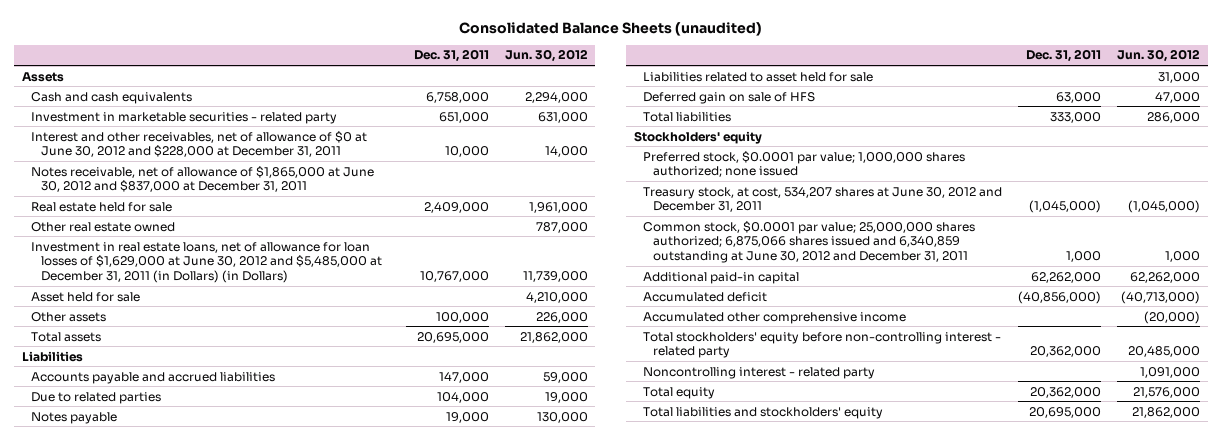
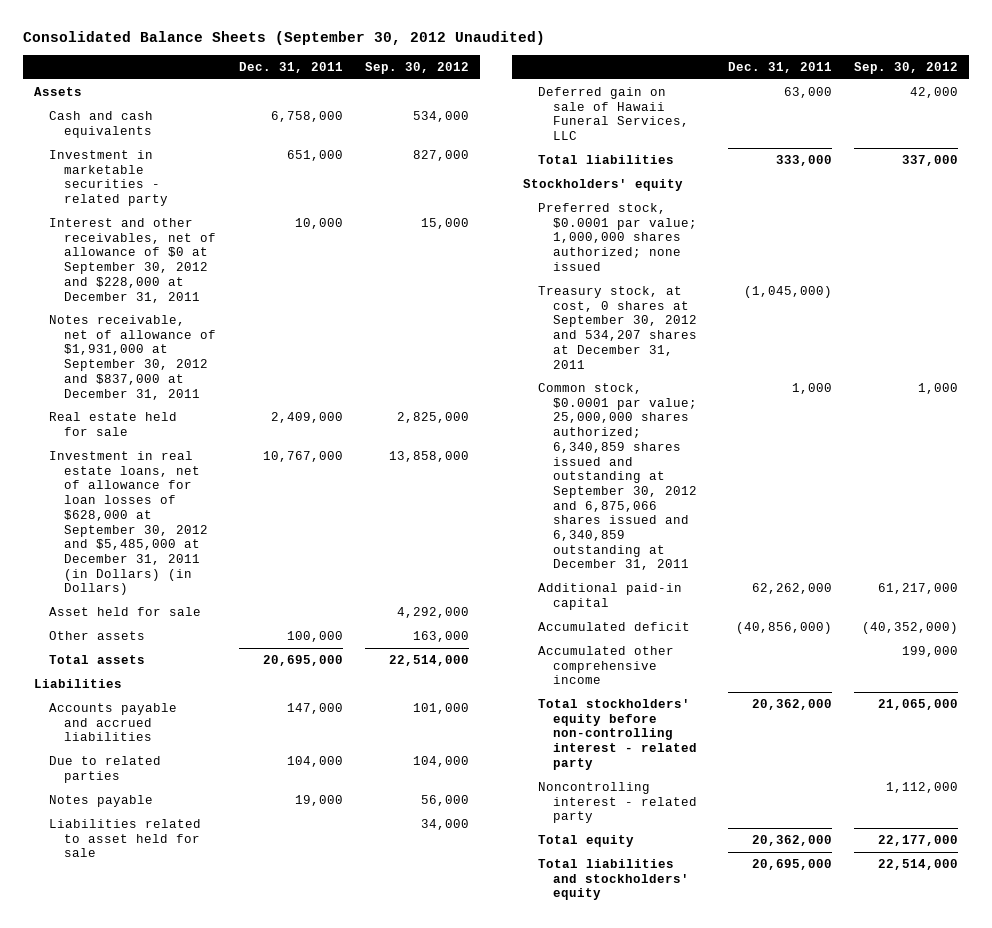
- Consolidated Balance Sheets (unaudited)
+ Consolidated Balance Sheets (September 30, 2012 Unaudited)
- | Dec. 31, 2011 | Jun. 30, 2012
+ | Dec. 31, 2011 | Sep. 30, 2012
- Interest and other receivables, net of allowance of $0 at June 30, 2012 and $228,000 at December 31, 2011 | 10,000 | 14,000
- Notes receivable, net of allowance of $1,865,000 at June 30, 2012 and $837,000 at December 31, 2011
+ Interest and other receivables, net of allowance of $0 at September 30, 2012 and $228,000 at December 31, 2011 | 10,000 | 15,000
+ Notes receivable, net of allowance of $1,931,000 at September 30, 2012 and $837,000 at December 31, 2011
- Other real estate owned | | 787,000
- Investment in real estate loans, net of allowance for loan losses of $1,629,000 at June 30, 2012 and $5,485,000 at December 31, 2011 (in Dollars) (in Dollars) | 10,767,000 | 11,739,000
+ Investment in real estate loans, net of allowance for loan losses of $628,000 at September 30, 2012 and $5,485,000 at December 31, 2011 (in Dollars) (in Dollars) | 10,767,000 | 13,858,000
- Deferred gain on sale of HFS | 63,000 | 47,000
+ Deferred gain on sale of Hawaii Funeral Services, LLC | 63,000 | 42,000
- Treasury stock, at cost, 534,207 shares at June 30, 2012 and December 31, 2011 | (1,045,000) | (1,045,000)
- Common stock, $0.0001 par value; 25,000,000 shares authorized; 6,875,066 shares issued and 6,340,859 outstanding at June 30, 2012 and December 31, 2011 | 1,000 | 1,000
+ Treasury stock, at cost, 0 shares at September 30, 2012 and 534,207 shares at December 31, 2011 | (1,045,000) |
+ Common stock, $0.0001 par value; 25,000,000 shares authorized; 6,340,859 shares issued and outstanding at September 30, 2012 and 6,875,066 shares issued and 6,340,859 outstanding at December 31, 2011 | 1,000 | 1,000

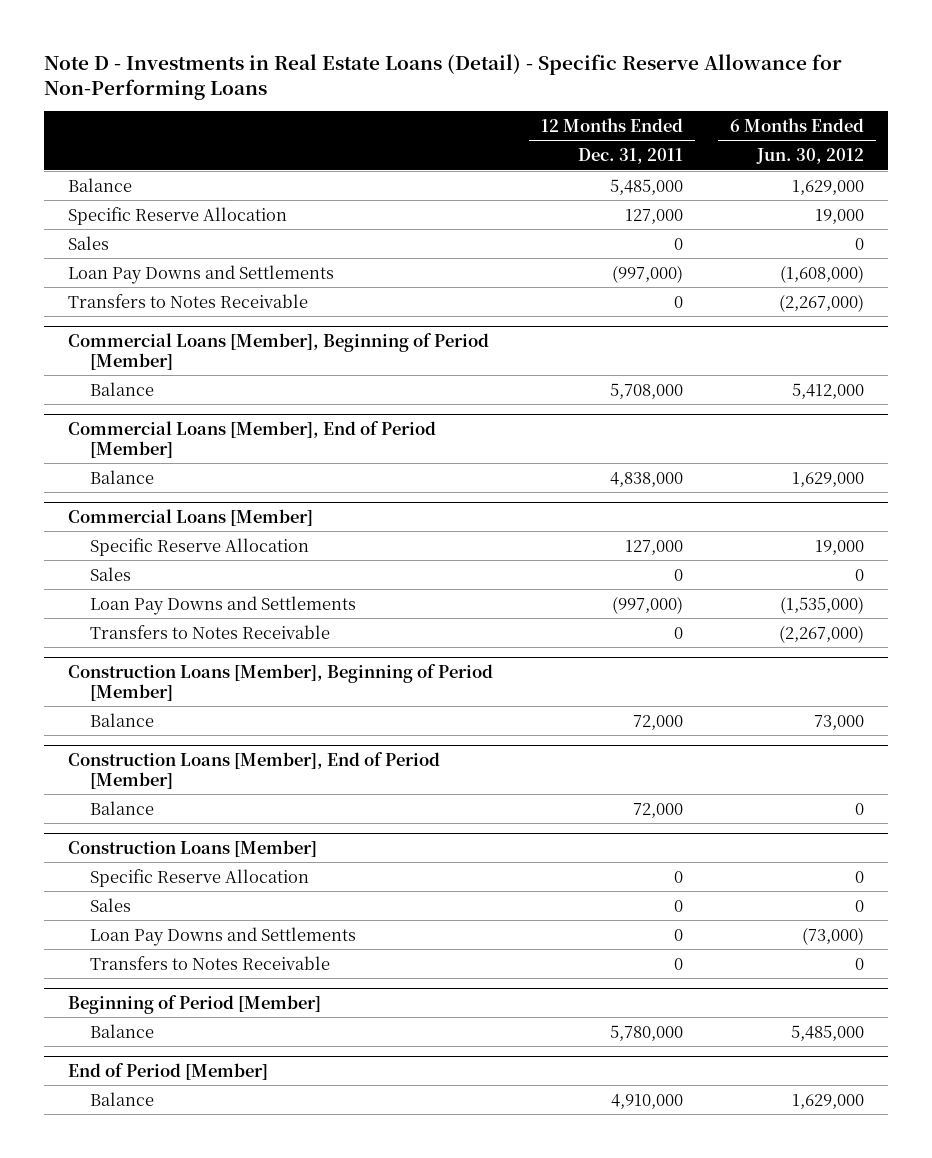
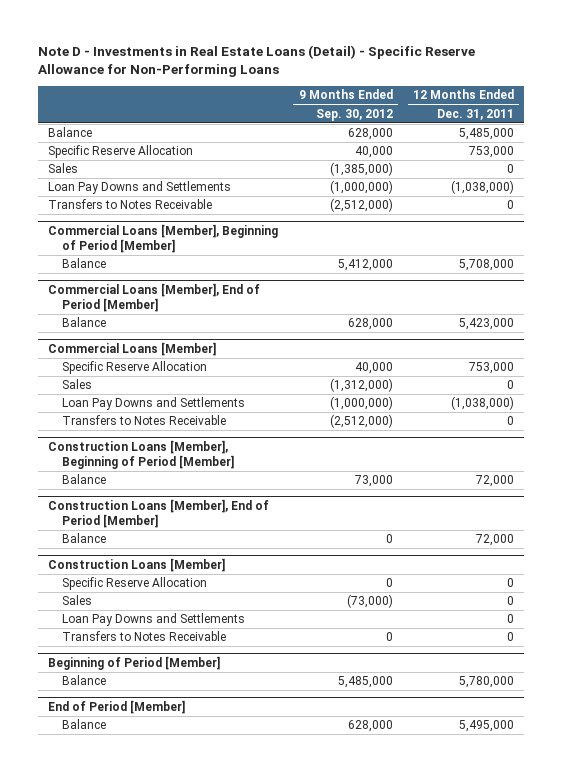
- | 12 Months Ended Dec. 31, 2011 | 6 Months Ended Jun. 30, 2012
+ | 9 Months Ended Sep. 30, 2012 | 12 Months Ended Dec. 31, 2011
- Specific Reserve Allocation | 127,000 | 19,000
+ Specific Reserve Allocation | 40,000 | 753,000
- Loan Pay Downs and Settlements | (997,000) | (1,608,000)
+ Loan Pay Downs and Settlements | (1,000,000) | (1,038,000)
@ Commercial Loans [Member], End of Period [Member]
- Balance | 4,838,000 | 1,629,000
+ Balance | 628,000 | 5,423,000
@ Commercial Loans [Member]
- Specific Reserve Allocation | 127,000 | 19,000
+ Specific Reserve Allocation | 40,000 | 753,000
- Loan Pay Downs and Settlements | (997,000) | (1,535,000)
+ Loan Pay Downs and Settlements | (1,000,000) | (1,038,000)
@ End of Period [Member]
- Balance | 4,910,000 | 1,629,000
+ Balance | 628,000 | 5,495,000

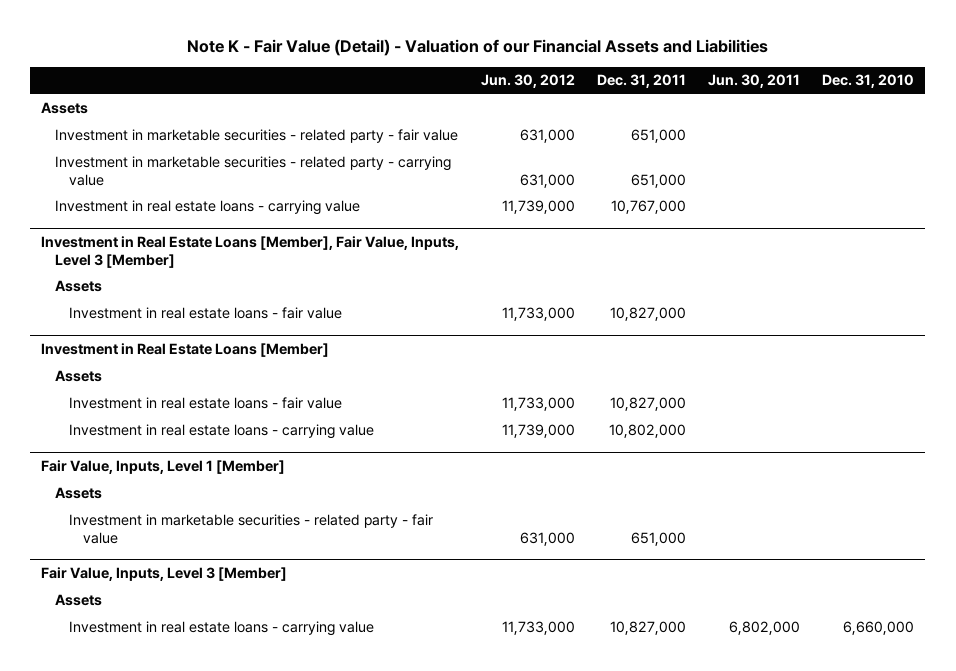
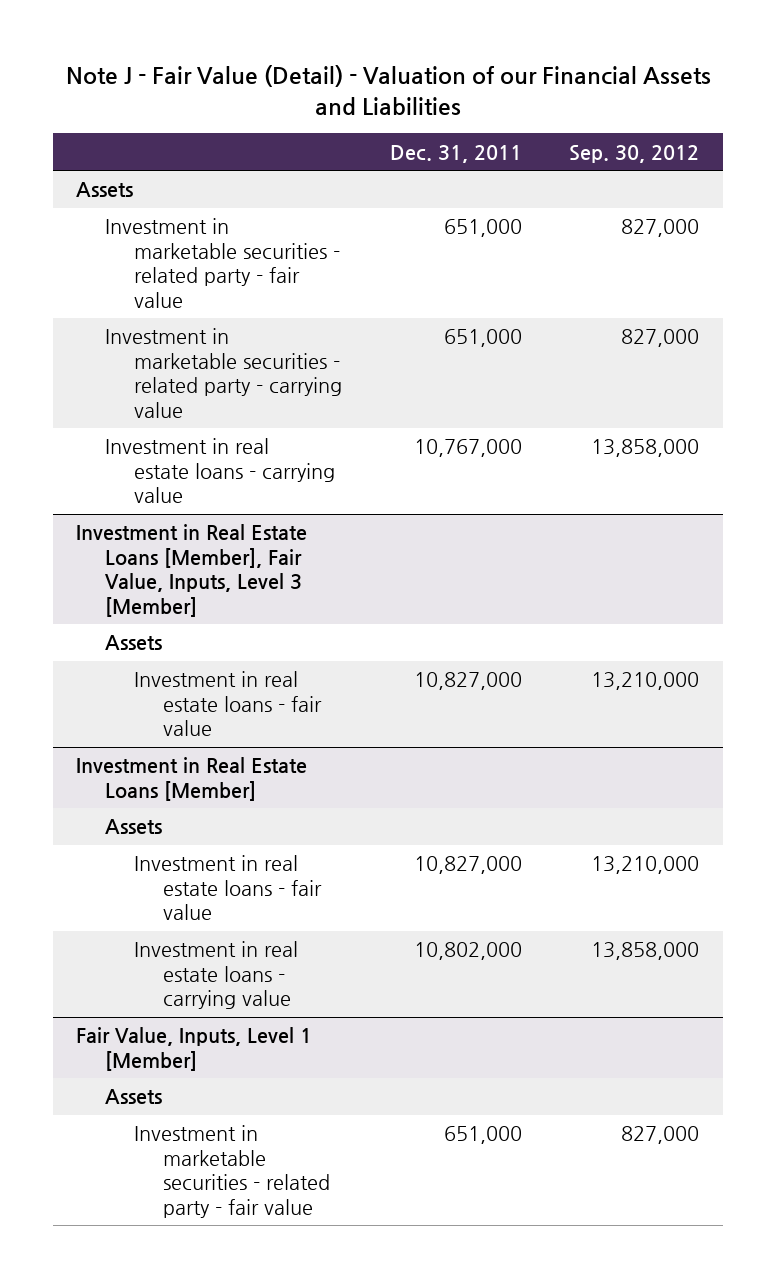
- Note K - Fair Value (Detail) - Valuation of our Financial Assets and Liabilities
+ Note J - Fair Value (Detail) - Valuation of our Financial Assets and Liabilities
- | Jun. 30, 2012 | Dec. 31, 2011 | Jun. 30, 2011 | Dec. 31, 2010
+ | Dec. 31, 2011 | Sep. 30, 2012
- Fair Value, Inputs, Level 3 [Member]
- Assets
- Investment in real estate loans - carrying value | 11,733,000 | 10,827,000 | 6,802,000 | 6,660,000

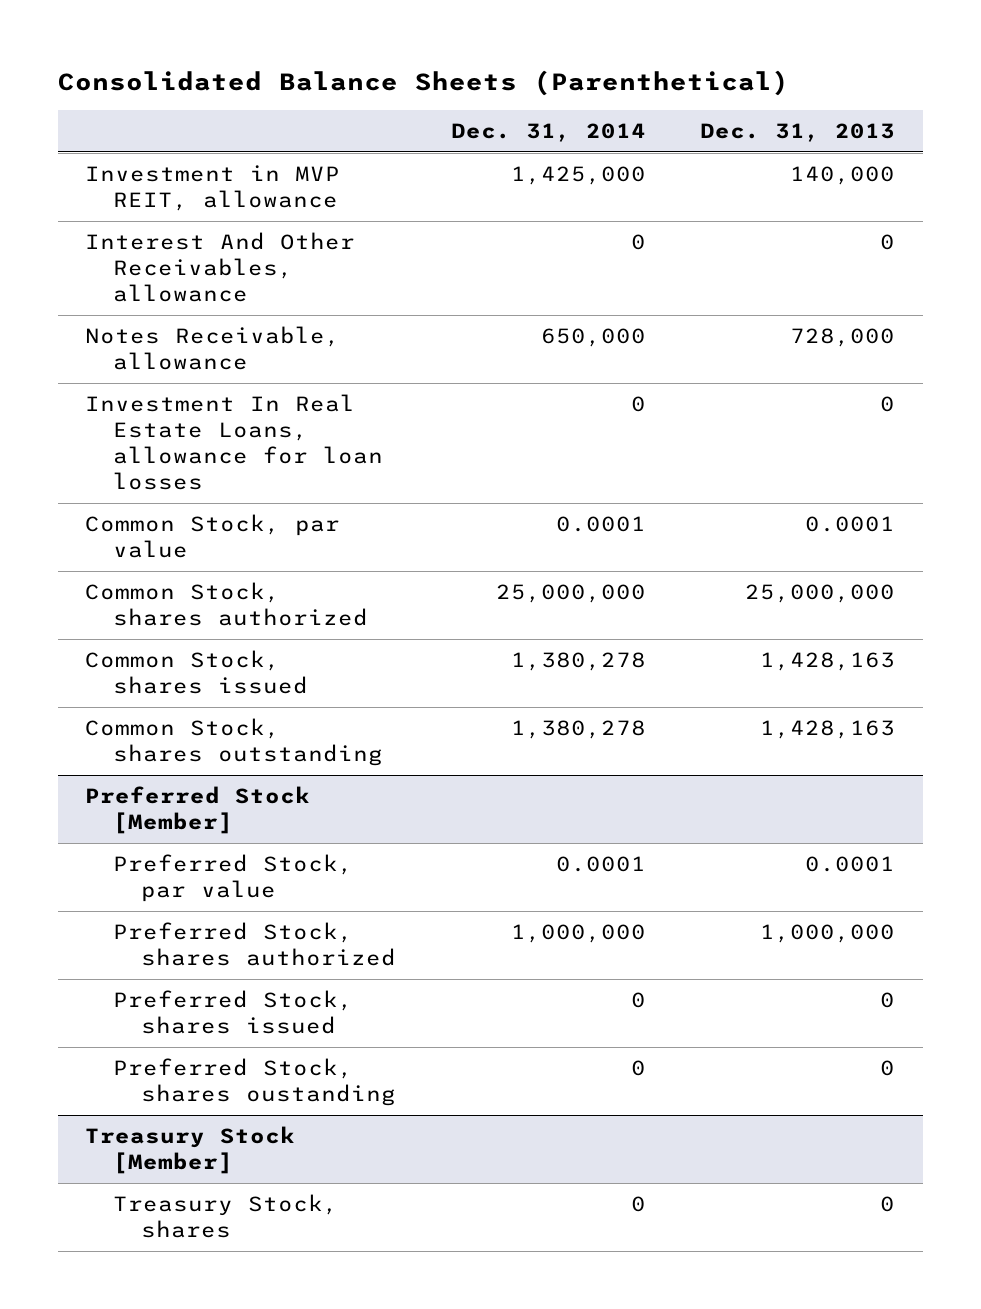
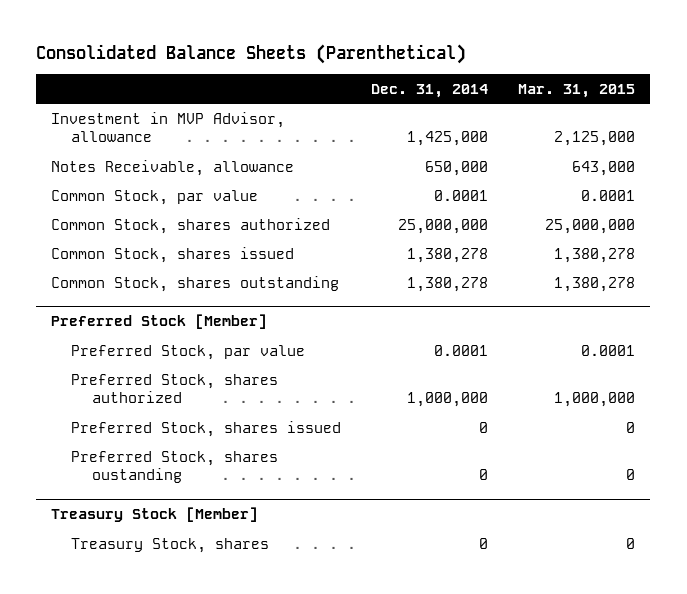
- | Dec. 31, 2014 | Dec. 31, 2013
+ | Dec. 31, 2014 | Mar. 31, 2015
- Investment in MVP REIT, allowance | 1,425,000 | 140,000
- Interest And Other Receivables, allowance | 0 | 0
+ Investment in MVP Advisor, allowance | 1,425,000 | 2,125,000
- Investment In Real Estate Loans, allowance for loan losses | 0 | 0

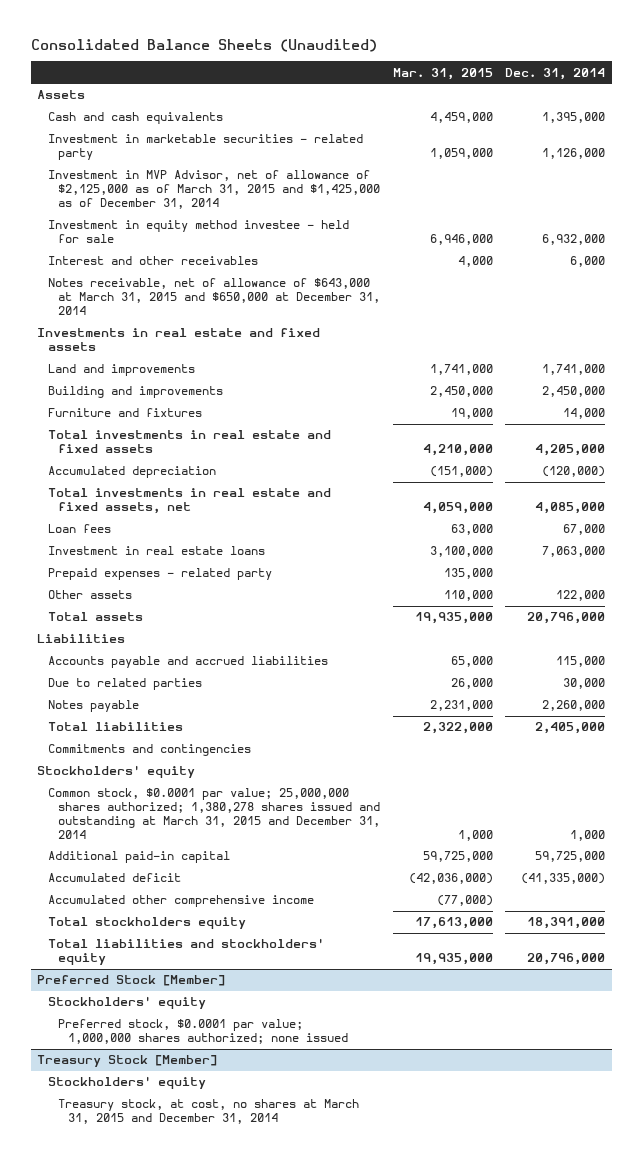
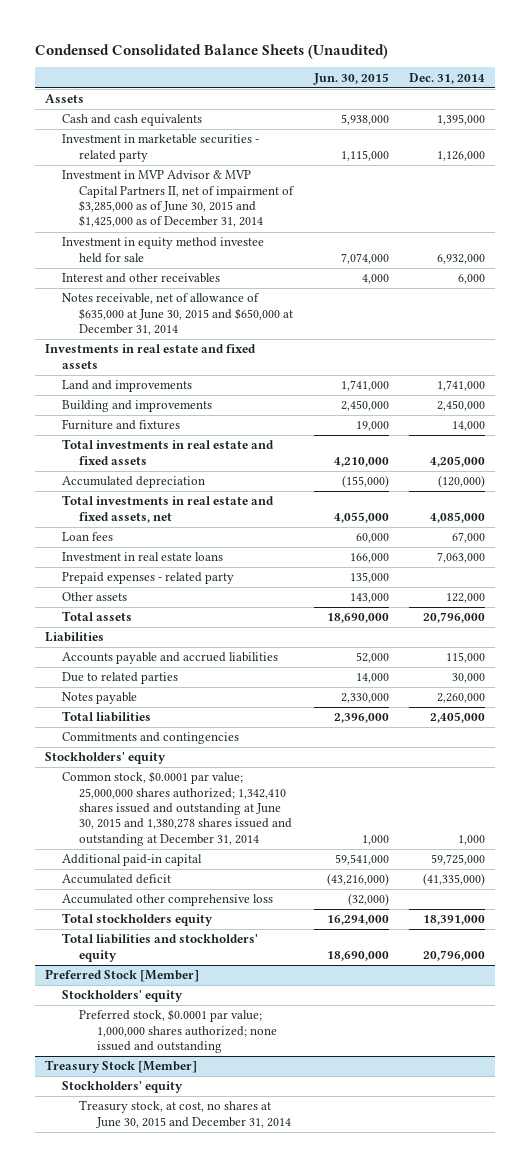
- Consolidated Balance Sheets (Unaudited)
+ Condensed Consolidated Balance Sheets (Unaudited)
- | Mar. 31, 2015 | Dec. 31, 2014
+ | Jun. 30, 2015 | Dec. 31, 2014
- Investment in MVP Advisor, net of allowance of $2,125,000 as of March 31, 2015 and $1,425,000 as of December 31, 2014
- Investment in equity method investee - held for sale | 6,946,000 | 6,932,000
+ Investment in MVP Advisor & MVP Capital Partners II, net of impairment of $3,285,000 as of June 30, 2015 and $1,425,000 as of December 31, 2014
+ Investment in equity method investee held for sale | 7,074,000 | 6,932,000
- Notes receivable, net of allowance of $643,000 at March 31, 2015 and $650,000 at December 31, 2014
+ Notes receivable, net of allowance of $635,000 at June 30, 2015 and $650,000 at December 31, 2014
- Common stock, $0.0001 par value; 25,000,000 shares authorized; 1,380,278 shares issued and outstanding at March 31, 2015 and December 31, 2014 | 1,000 | 1,000
+ Common stock, $0.0001 par value; 25,000,000 shares authorized; 1,342,410 shares issued and outstanding at June 30, 2015 and 1,380,278 shares issued and outstanding at December 31, 2014 | 1,000 | 1,000
- Accumulated other comprehensive income | (77,000) |
+ Accumulated other comprehensive loss | (32,000) |
@ Preferred Stock [Member]
- Preferred stock, $0.0001 par value; 1,000,000 shares authorized; none issued
+ Preferred stock, $0.0001 par value; 1,000,000 shares authorized; none issued and outstanding
@ Treasury Stock [Member]
- Treasury stock, at cost, no shares at March 31, 2015 and December 31, 2014
+ Treasury stock, at cost, no shares at June 30, 2015 and December 31, 2014

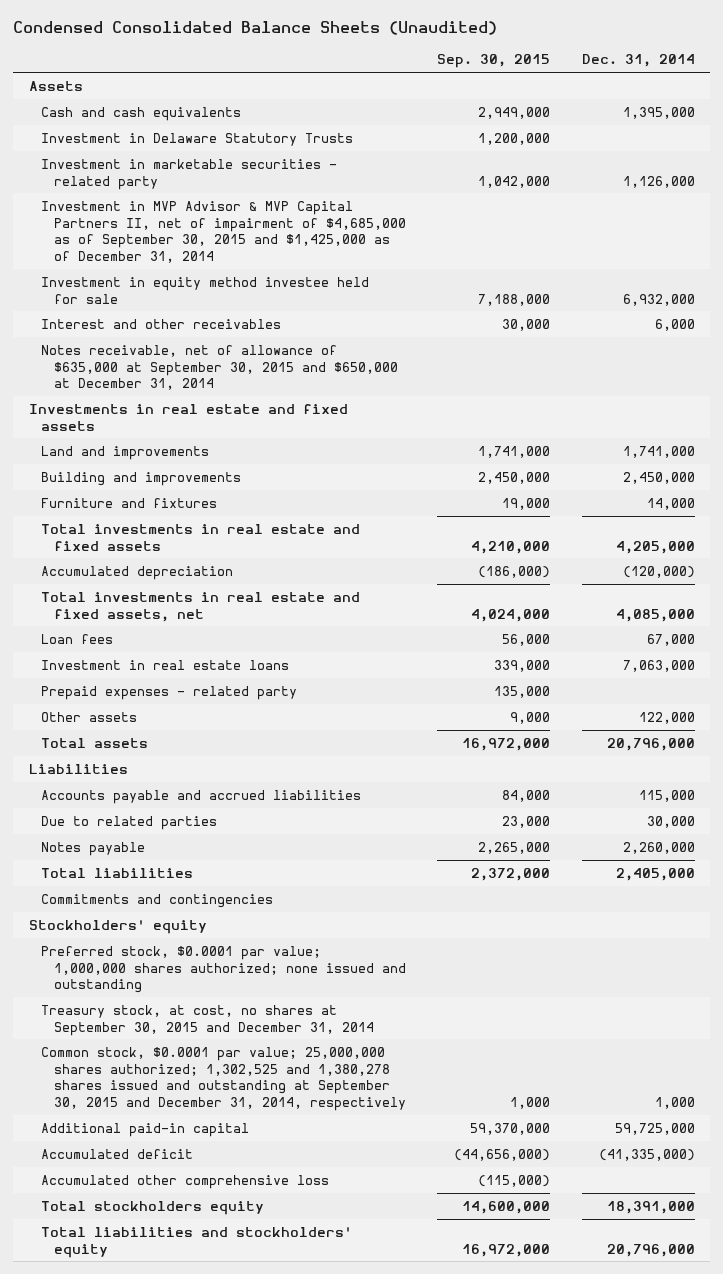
- | Jun. 30, 2015 | Dec. 31, 2014
+ | Sep. 30, 2015 | Dec. 31, 2014
+ Investment in Delaware Statutory Trusts | 1,200,000 |
- Investment in MVP Advisor & MVP Capital Partners II, net of impairment of $3,285,000 as of June 30, 2015 and $1,425,000 as of December 31, 2014
+ Investment in MVP Advisor & MVP Capital Partners II, net of impairment of $4,685,000 as of September 30, 2015 and $1,425,000 as of December 31, 2014
- Notes receivable, net of allowance of $635,000 at June 30, 2015 and $650,000 at December 31, 2014
+ Notes receivable, net of allowance of $635,000 at September 30, 2015 and $650,000 at December 31, 2014
- Common stock, $0.0001 par value; 25,000,000 shares authorized; 1,342,410 shares issued and outstanding at June 30, 2015 and 1,380,278 shares issued and outstanding at December 31, 2014 | 1,000 | 1,000
+ Preferred stock, $0.0001 par value; 1,000,000 shares authorized; none issued and outstanding
+ Treasury stock, at cost, no shares at September 30, 2015 and December 31, 2014
+ Common stock, $0.0001 par value; 25,000,000 shares authorized; 1,302,525 and 1,380,278 shares issued and outstanding at September 30, 2015 and December 31, 2014, respectively | 1,000 | 1,000
- Preferred Stock [Member]
- Stockholders' equity
- Preferred stock, $0.0001 par value; 1,000,000 shares authorized; none issued and outstanding
- Treasury Stock [Member]
- Stockholders' equity
- Treasury stock, at cost, no shares at June 30, 2015 and December 31, 2014

